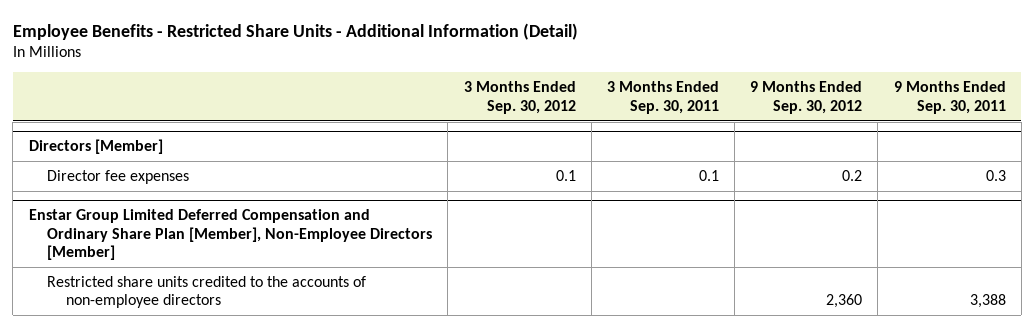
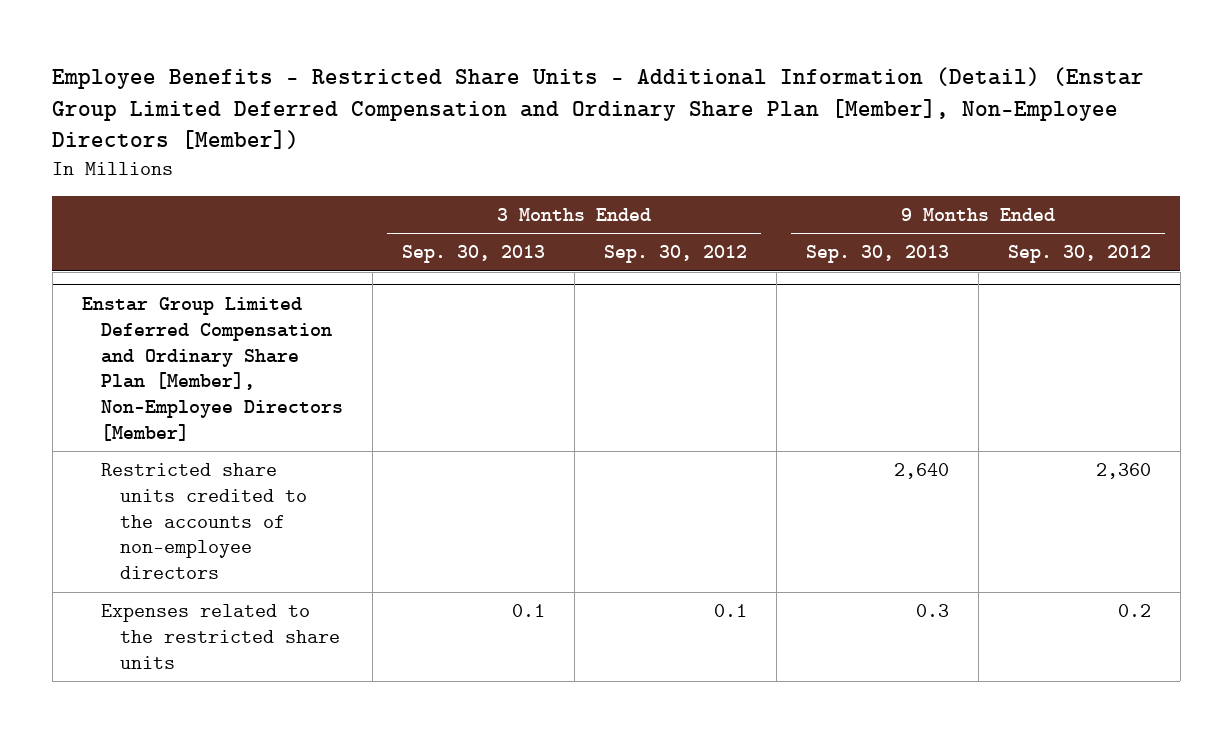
- Employee Benefits - Restricted Share Units - Additional Information (Detail)
+ Employee Benefits - Restricted Share Units - Additional Information (Detail) (Enstar Group Limited Deferred Compensation and Ordinary Share Plan [Member], Non-Employee Directors [Member])
- | 3 Months Ended Sep. 30, 2012 | 3 Months Ended Sep. 30, 2011 | 9 Months Ended Sep. 30, 2012 | 9 Months Ended Sep. 30, 2011
+ | 3 Months Ended Sep. 30, 2013 | 3 Months Ended Sep. 30, 2012 | 9 Months Ended Sep. 30, 2013 | 9 Months Ended Sep. 30, 2012
- Directors [Member]
- Director fee expenses | 0.1 | 0.1 | 0.2 | 0.3
@ Enstar Group Limited Deferred Compensation and Ordinary Share Plan [Member], Non-Employee Directors [Member]
+ Expenses related to the restricted share units | 0.1 | 0.1 | 0.3 | 0.2

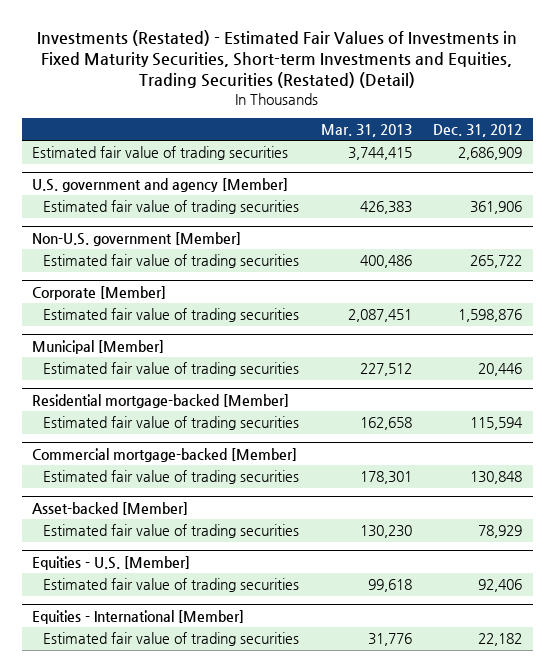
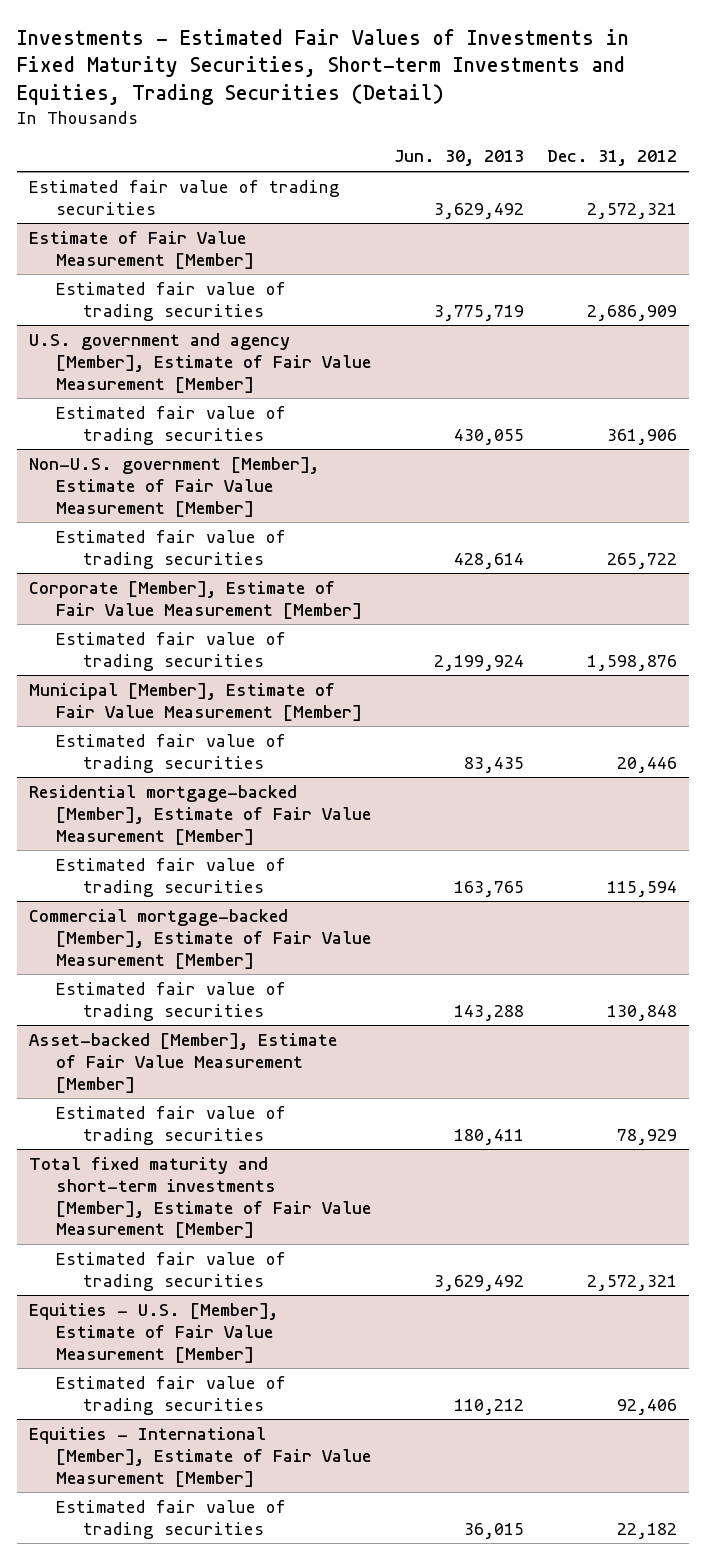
- Investments (Restated) - Estimated Fair Values of Investments in Fixed Maturity Securities, Short-term Investments and Equities, Trading Securities (Restated) (Detail)
+ Investments - Estimated Fair Values of Investments in Fixed Maturity Securities, Short-term Investments and Equities, Trading Securities (Detail)
- | Mar. 31, 2013 | Dec. 31, 2012
+ | Jun. 30, 2013 | Dec. 31, 2012
+ Estimated fair value of trading securities | 3,629,492 | 2,572,321
+ Estimate of Fair Value Measurement [Member]
- U.S. government and agency [Member]
+ U.S. government and agency [Member], Estimate of Fair Value Measurement [Member]
- Non-U.S. government [Member]
+ Non-U.S. government [Member], Estimate of Fair Value Measurement [Member]
- Corporate [Member]
+ Corporate [Member], Estimate of Fair Value Measurement [Member]
- Municipal [Member]
+ Municipal [Member], Estimate of Fair Value Measurement [Member]
- Residential mortgage-backed [Member]
+ Residential mortgage-backed [Member], Estimate of Fair Value Measurement [Member]
- Commercial mortgage-backed [Member]
+ Commercial mortgage-backed [Member], Estimate of Fair Value Measurement [Member]
- Asset-backed [Member]
+ Asset-backed [Member], Estimate of Fair Value Measurement [Member]
- Equities - U.S. [Member]
+ Total fixed maturity and short-term investments [Member], Estimate of Fair Value Measurement [Member]
+ Estimated fair value of trading securities | 3,629,492 | 2,572,321
+ Equities - U.S. [Member], Estimate of Fair Value Measurement [Member]
- Equities - International [Member]
+ Equities - International [Member], Estimate of Fair Value Measurement [Member]

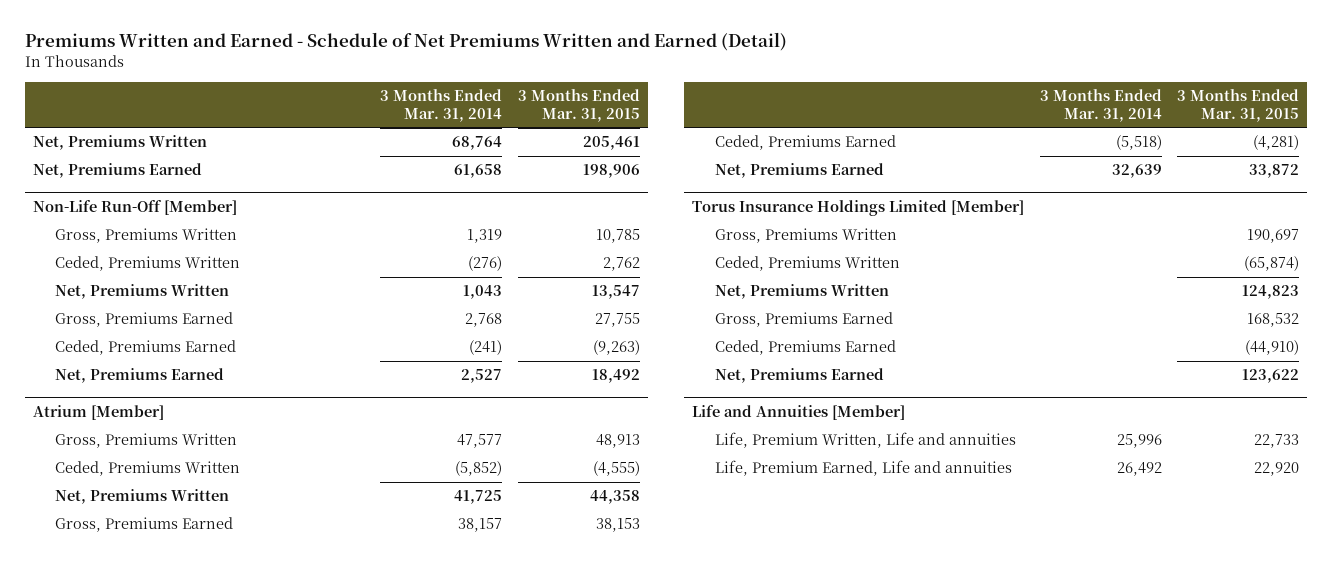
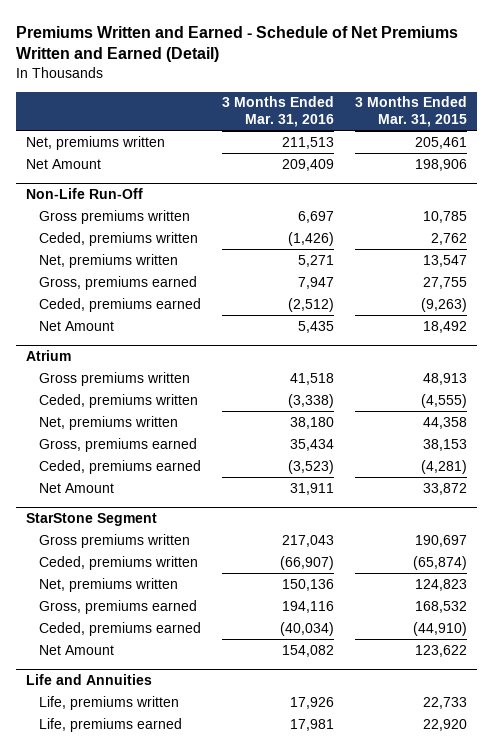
- | 3 Months Ended Mar. 31, 2014 | 3 Months Ended Mar. 31, 2015
+ | 3 Months Ended Mar. 31, 2016 | 3 Months Ended Mar. 31, 2015
- Net, Premiums Written | 68,764 | 205,461
- Net, Premiums Earned | 61,658 | 198,906
- Non-Life Run-Off [Member]
- Gross, Premiums Written | 1,319 | 10,785
- Ceded, Premiums Written | (276) | 2,762
- Net, Premiums Written | 1,043 | 13,547
- Gross, Premiums Earned | 2,768 | 27,755
- Ceded, Premiums Earned | (241) | (9,263)
- Net, Premiums Earned | 2,527 | 18,492
- Atrium [Member]
- Gross, Premiums Written | 47,577 | 48,913
- Ceded, Premiums Written | (5,852) | (4,555)
- Net, Premiums Written | 41,725 | 44,358
- Gross, Premiums Earned | 38,157 | 38,153
- Ceded, Premiums Earned | (5,518) | (4,281)
- Net, Premiums Earned | 32,639 | 33,872
- Torus Insurance Holdings Limited [Member]
- Gross, Premiums Written | | 190,697
- Ceded, Premiums Written | | (65,874)
- Net, Premiums Written | | 124,823
- Gross, Premiums Earned | | 168,532
- Ceded, Premiums Earned | | (44,910)
- Net, Premiums Earned | | 123,622
- Life and Annuities [Member]
- Life, Premium Written, Life and annuities | 25,996 | 22,733
- Life, Premium Earned, Life and annuities | 26,492 | 22,920
+ Net, premiums written | 211,513 | 205,461
+ Net Amount | 209,409 | 198,906
+ Non-Life Run-Off
+ Gross premiums written | 6,697 | 10,785
+ Ceded, premiums written | (1,426) | 2,762
+ Net, premiums written | 5,271 | 13,547
+ Gross, premiums earned | 7,947 | 27,755
+ Ceded, premiums earned | (2,512) | (9,263)
+ Net Amount | 5,435 | 18,492
+ Atrium
+ Gross premiums written | 41,518 | 48,913
+ Ceded, premiums written | (3,338) | (4,555)
+ Net, premiums written | 38,180 | 44,358
+ Gross, premiums earned | 35,434 | 38,153
+ Ceded, premiums earned | (3,523) | (4,281)
+ Net Amount | 31,911 | 33,872
+ StarStone Segment
+ Gross premiums written | 217,043 | 190,697
+ Ceded, premiums written | (66,907) | (65,874)
+ Net, premiums written | 150,136 | 124,823
+ Gross, premiums earned | 194,116 | 168,532
+ Ceded, premiums earned | (40,034) | (44,910)
+ Net Amount | 154,082 | 123,622
+ Life and Annuities
+ Life, premiums written | 17,926 | 22,733
+ Life, premiums earned | 17,981 | 22,920

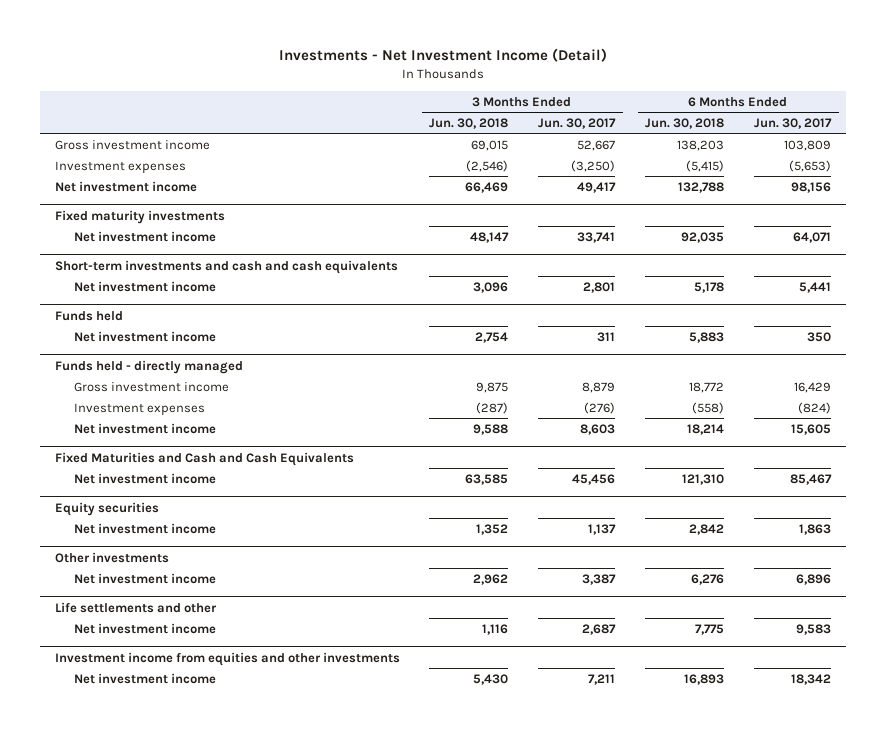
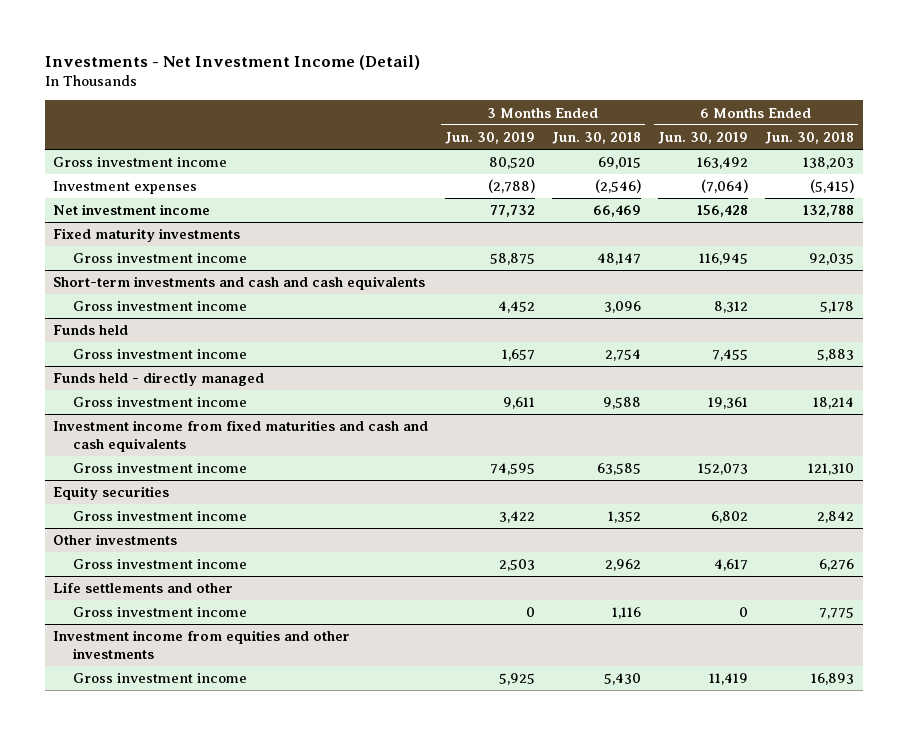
- | 3 Months Ended Jun. 30, 2018 | 3 Months Ended Jun. 30, 2017 | 6 Months Ended Jun. 30, 2018 | 6 Months Ended Jun. 30, 2017
+ | 3 Months Ended Jun. 30, 2019 | 3 Months Ended Jun. 30, 2018 | 6 Months Ended Jun. 30, 2019 | 6 Months Ended Jun. 30, 2018
@ Fixed maturity investments
- Net investment income | 48,147 | 33,741 | 92,035 | 64,071
+ Gross investment income | 58,875 | 48,147 | 116,945 | 92,035
@ Short-term investments and cash and cash equivalents
- Net investment income | 3,096 | 2,801 | 5,178 | 5,441
+ Gross investment income | 4,452 | 3,096 | 8,312 | 5,178
@ Funds held
- Net investment income | 2,754 | 311 | 5,883 | 350
+ Gross investment income | 1,657 | 2,754 | 7,455 | 5,883
@ Funds held - directly managed
- Gross investment income | 9,875 | 8,879 | 18,772 | 16,429
- Investment expenses | (287) | (276) | (558) | (824)
- Net investment income | 9,588 | 8,603 | 18,214 | 15,605
- Fixed Maturities and Cash and Cash Equivalents
- Net investment income | 63,585 | 45,456 | 121,310 | 85,467
@ Funds held - directly managed
+ Gross investment income | 9,611 | 9,588 | 19,361 | 18,214
+ Investment income from fixed maturities and cash and cash equivalents
+ Gross investment income | 74,595 | 63,585 | 152,073 | 121,310
@ Equity securities
- Net investment income | 1,352 | 1,137 | 2,842 | 1,863
+ Gross investment income | 3,422 | 1,352 | 6,802 | 2,842
@ Other investments
- Net investment income | 2,962 | 3,387 | 6,276 | 6,896
+ Gross investment income | 2,503 | 2,962 | 4,617 | 6,276
@ Life settlements and other
- Net investment income | 1,116 | 2,687 | 7,775 | 9,583
+ Gross investment income | 0 | 1,116 | 0 | 7,775
@ Investment income from equities and other investments
- Net investment income | 5,430 | 7,211 | 16,893 | 18,342
+ Gross investment income | 5,925 | 5,430 | 11,419 | 16,893

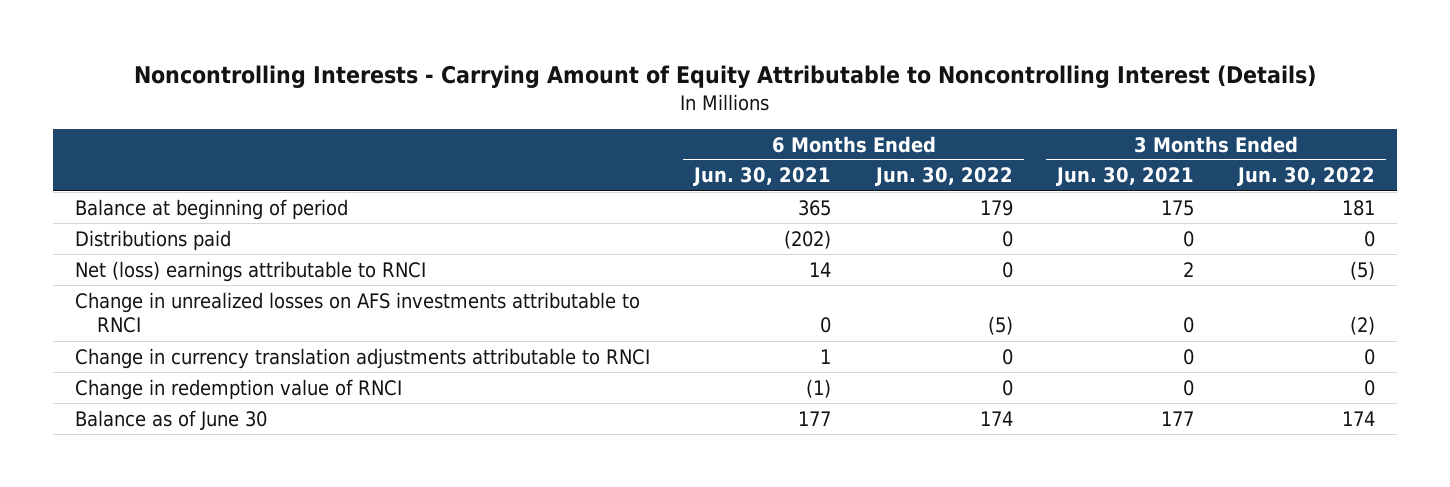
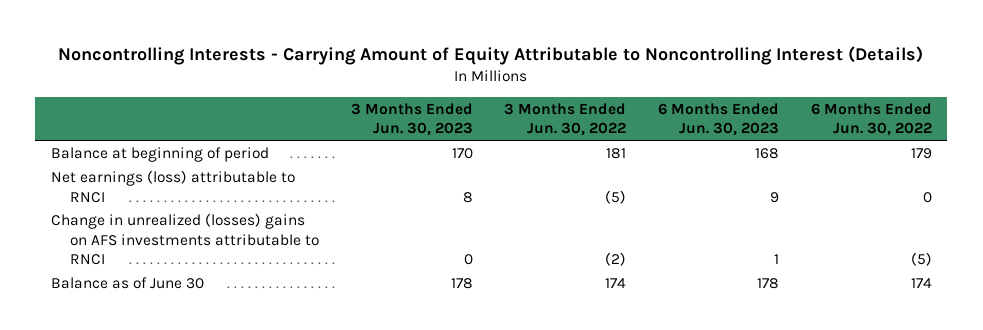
- | 6 Months Ended Jun. 30, 2021 | 6 Months Ended Jun. 30, 2022 | 3 Months Ended Jun. 30, 2021 | 3 Months Ended Jun. 30, 2022
+ | 3 Months Ended Jun. 30, 2023 | 3 Months Ended Jun. 30, 2022 | 6 Months Ended Jun. 30, 2023 | 6 Months Ended Jun. 30, 2022
- Distributions paid | (202) | 0 | 0 | 0
- Net (loss) earnings attributable to RNCI | 14 | 0 | 2 | (5)
- Change in unrealized losses on AFS investments attributable to RNCI | 0 | (5) | 0 | (2)
- Change in currency translation adjustments attributable to RNCI | 1 | 0 | 0 | 0
- Change in redemption value of RNCI | (1) | 0 | 0 | 0
+ Net earnings (loss) attributable to RNCI | 8 | (5) | 9 | 0
+ Change in unrealized (losses) gains on AFS investments attributable to RNCI | 0 | (2) | 1 | (5)

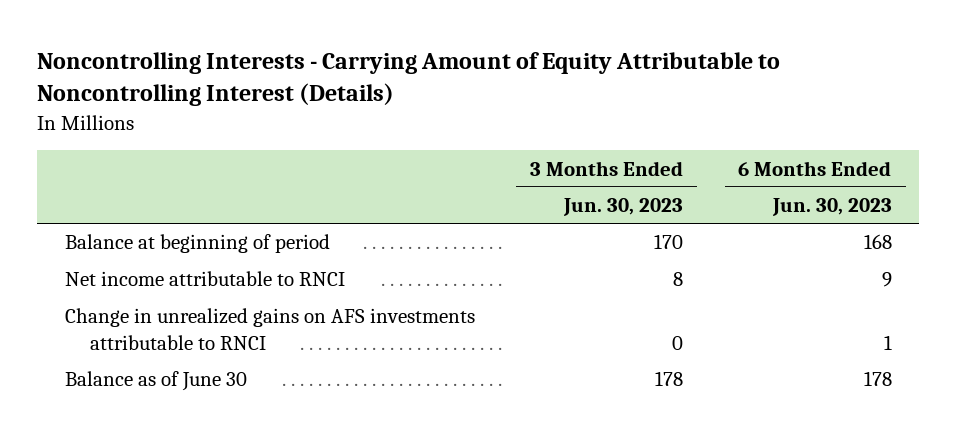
- | 3 Months Ended Jun. 30, 2023 | 3 Months Ended Jun. 30, 2022 | 6 Months Ended Jun. 30, 2023 | 6 Months Ended Jun. 30, 2022
+ | 3 Months Ended Jun. 30, 2023 | 6 Months Ended Jun. 30, 2023
- Net earnings (loss) attributable to RNCI | 8 | (5) | 9 | 0
- Change in unrealized (losses) gains on AFS investments attributable to RNCI | 0 | (2) | 1 | (5)
+ Net income attributable to RNCI | 8 | 9
+ Change in unrealized gains on AFS investments attributable to RNCI | 0 | 1

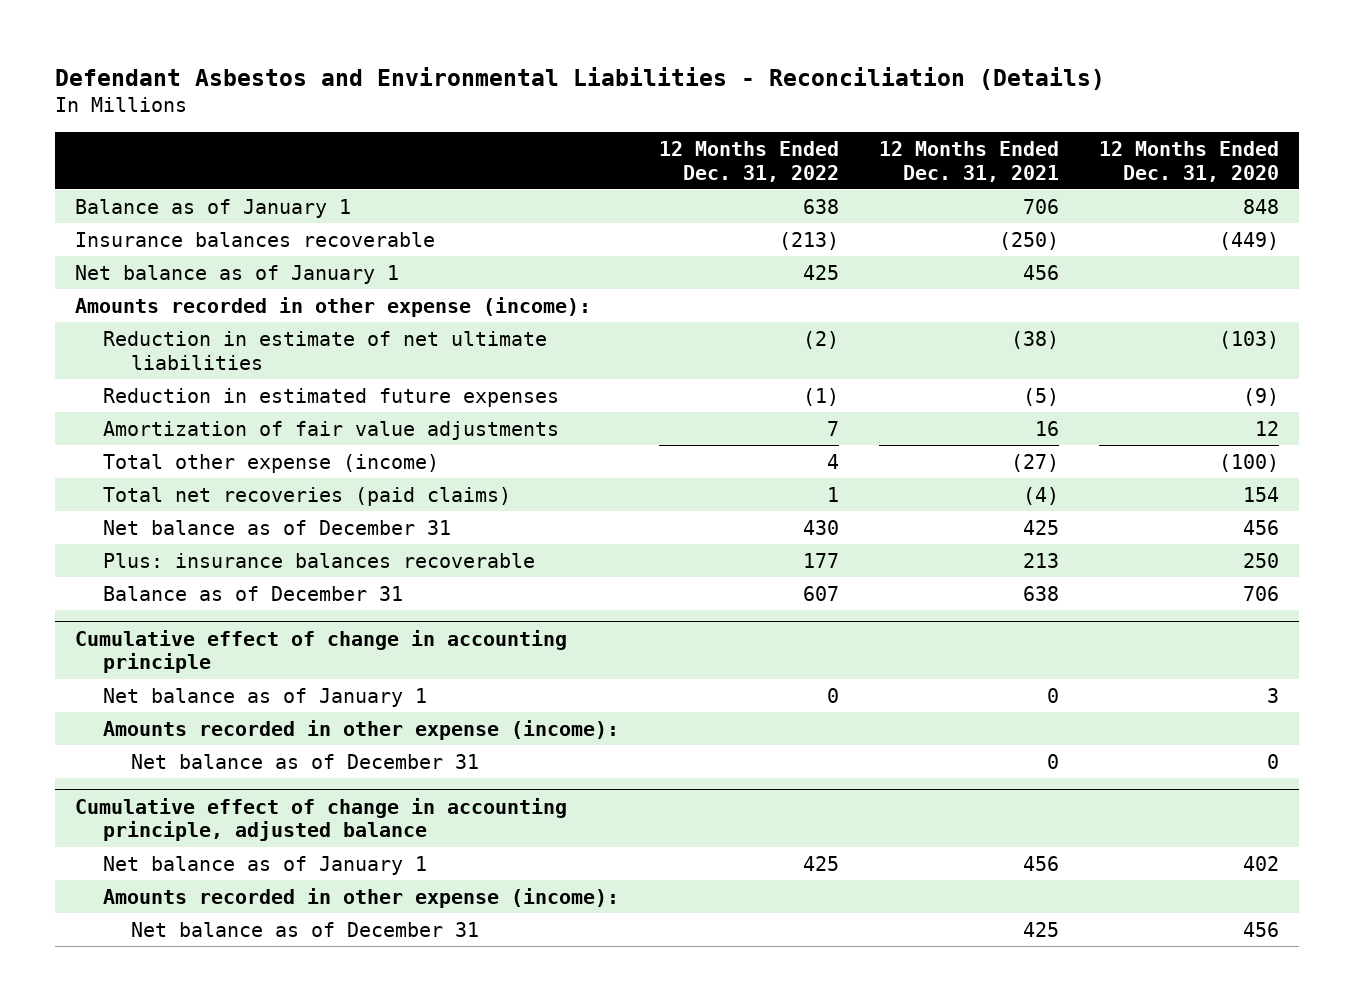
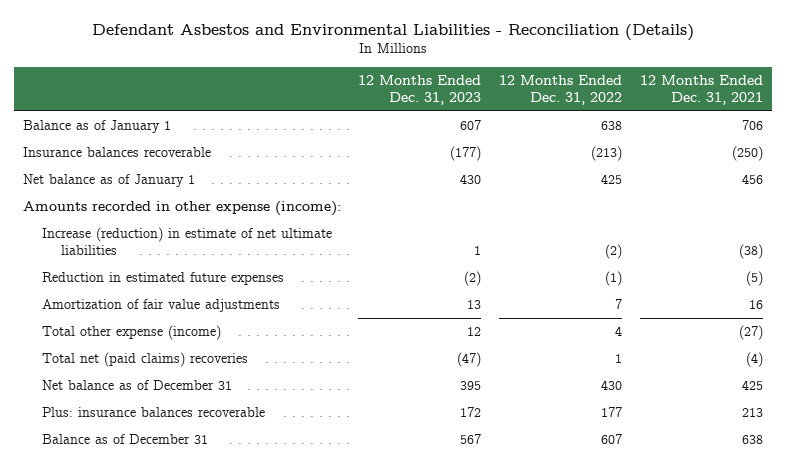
- | 12 Months Ended Dec. 31, 2022 | 12 Months Ended Dec. 31, 2021 | 12 Months Ended Dec. 31, 2020
+ | 12 Months Ended Dec. 31, 2023 | 12 Months Ended Dec. 31, 2022 | 12 Months Ended Dec. 31, 2021
- Reduction in estimate of net ultimate liabilities | (2) | (38) | (103)
+ Increase (reduction) in estimate of net ultimate liabilities | 1 | (2) | (38)
- Total net recoveries (paid claims) | 1 | (4) | 154
+ Total net (paid claims) recoveries | (47) | 1 | (4)
- Cumulative effect of change in accounting principle
- Net balance as of January 1 | 0 | 0 | 3
- Amounts recorded in other expense (income):
- Net balance as of December 31 | | 0 | 0
- Cumulative effect of change in accounting principle, adjusted balance
- Net balance as of January 1 | 425 | 456 | 402
- Amounts recorded in other expense (income):
- Net balance as of December 31 | | 425 | 456

